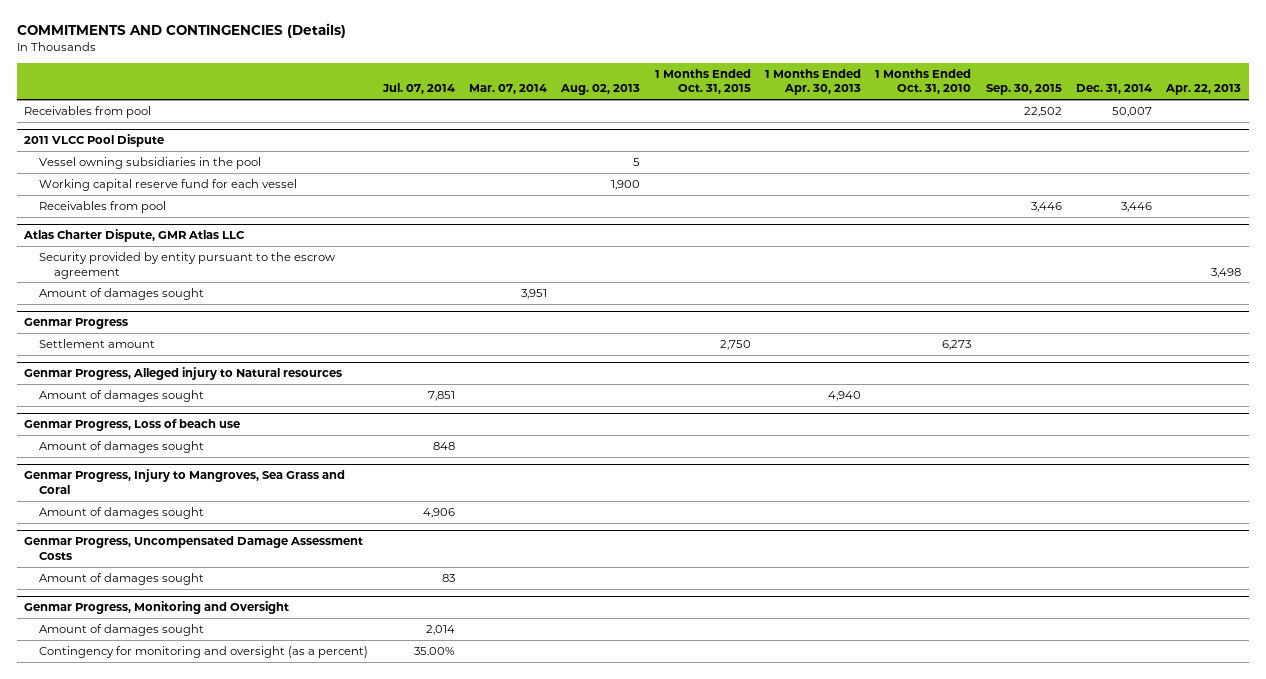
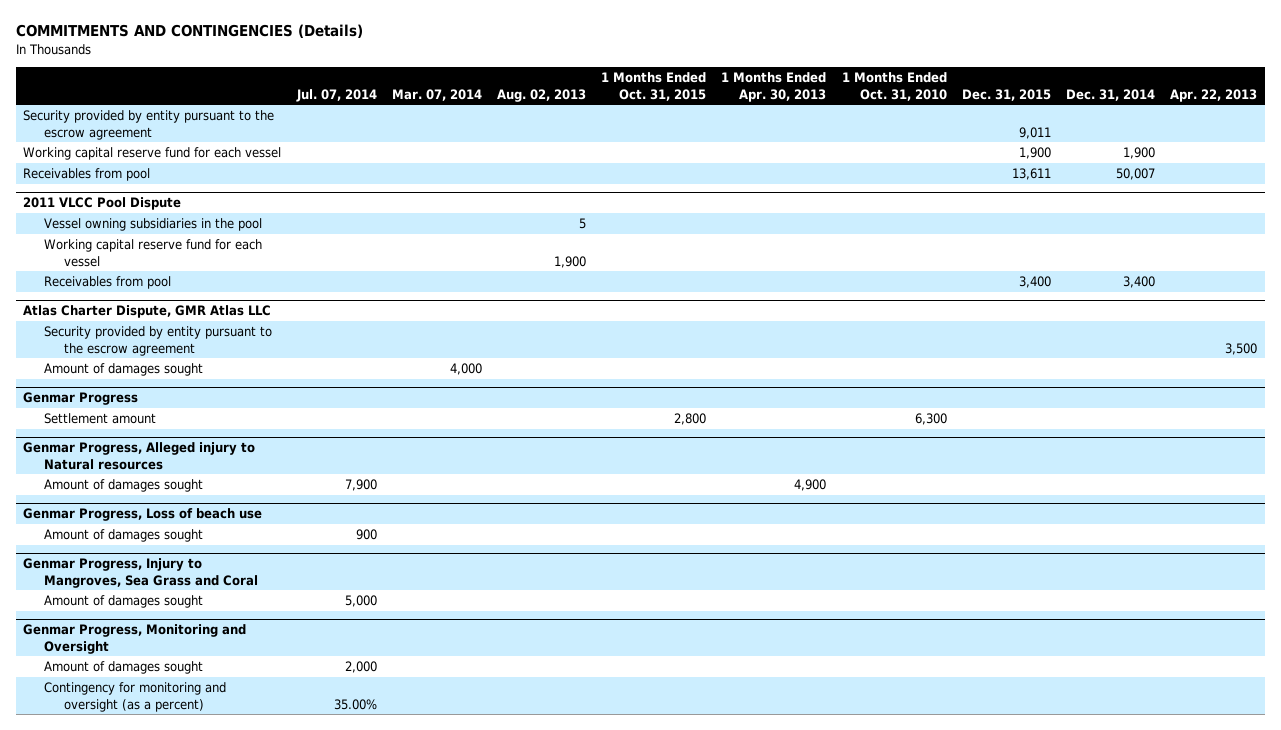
- | Jul. 07, 2014 | Mar. 07, 2014 | Aug. 02, 2013 | 1 Months Ended Oct. 31, 2015 | 1 Months Ended Apr. 30, 2013 | 1 Months Ended Oct. 31, 2010 | Sep. 30, 2015 | Dec. 31, 2014 | Apr. 22, 2013
+ | Jul. 07, 2014 | Mar. 07, 2014 | Aug. 02, 2013 | 1 Months Ended Oct. 31, 2015 | 1 Months Ended Apr. 30, 2013 | 1 Months Ended Oct. 31, 2010 | Dec. 31, 2015 | Dec. 31, 2014 | Apr. 22, 2013
+ Security provided by entity pursuant to the escrow agreement | | | | | | | 9,011 | |
+ Working capital reserve fund for each vessel | | | | | | | 1,900 | 1,900 |
@ 2011 VLCC Pool Dispute
- Receivables from pool | | | | | | | 3,446 | 3,446 |
+ Receivables from pool | | | | | | | 3,400 | 3,400 |
@ Atlas Charter Dispute, GMR Atlas LLC
- Security provided by entity pursuant to the escrow agreement | | | | | | | | | 3,498
- Amount of damages sought | | 3,951 | | | | | | |
+ Security provided by entity pursuant to the escrow agreement | | | | | | | | | 3,500
+ Amount of damages sought | | 4,000 | | | | | | |
@ Genmar Progress
- Settlement amount | | | | 2,750 | | 6,273 | | |
+ Settlement amount | | | | 2,800 | | 6,300 | | |
@ Genmar Progress, Alleged injury to Natural resources
- Amount of damages sought | 7,851 | | | | 4,940 | | | |
+ Amount of damages sought | 7,900 | | | | 4,900 | | | |
@ Genmar Progress, Loss of beach use
- Amount of damages sought | 848 | | | | | | | |
+ Amount of damages sought | 900 | | | | | | | |
@ Genmar Progress, Injury to Mangroves, Sea Grass and Coral
- Amount of damages sought | 4,906 | | | | | | | |
- Genmar Progress, Uncompensated Damage Assessment Costs
- Amount of damages sought | 83 | | | | | | | |
@ Genmar Progress, Injury to Mangroves, Sea Grass and Coral
+ Amount of damages sought | 5,000 | | | | | | | |
@ Genmar Progress, Monitoring and Oversight
- Amount of damages sought | 2,014 | | | | | | | |
+ Amount of damages sought | 2,000 | | | | | | | |

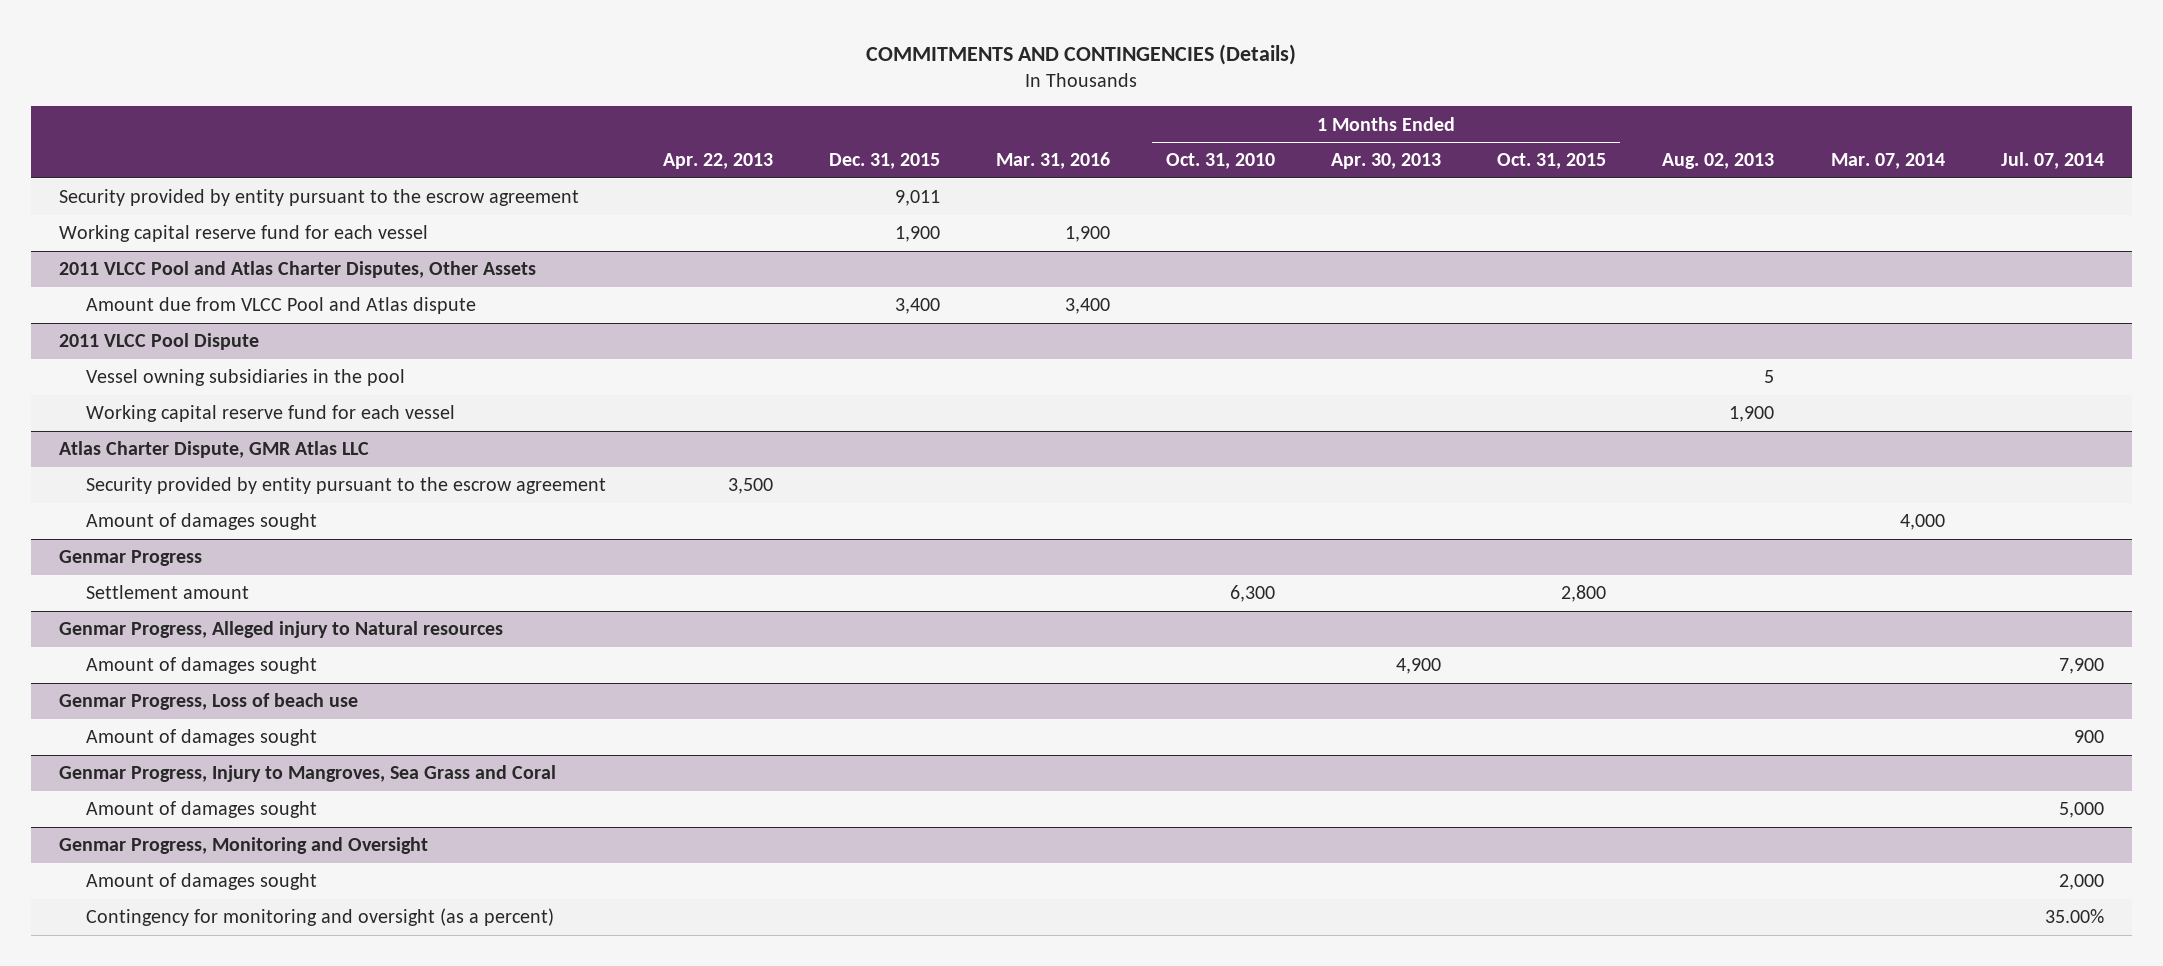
- | Jul. 07, 2014 | Mar. 07, 2014 | Aug. 02, 2013 | 1 Months Ended Oct. 31, 2015 | 1 Months Ended Apr. 30, 2013 | 1 Months Ended Oct. 31, 2010 | Dec. 31, 2015 | Dec. 31, 2014 | Apr. 22, 2013
+ | Apr. 22, 2013 | Dec. 31, 2015 | Mar. 31, 2016 | 1 Months Ended Oct. 31, 2010 | 1 Months Ended Apr. 30, 2013 | 1 Months Ended Oct. 31, 2015 | Aug. 02, 2013 | Mar. 07, 2014 | Jul. 07, 2014
- Receivables from pool | | | | | | | 13,611 | 50,007 |
+ 2011 VLCC Pool and Atlas Charter Disputes, Other Assets
+ Amount due from VLCC Pool and Atlas dispute | | 3,400 | 3,400 | | | | | |
@ 2011 VLCC Pool Dispute
- Receivables from pool | | | | | | | 3,400 | 3,400 |

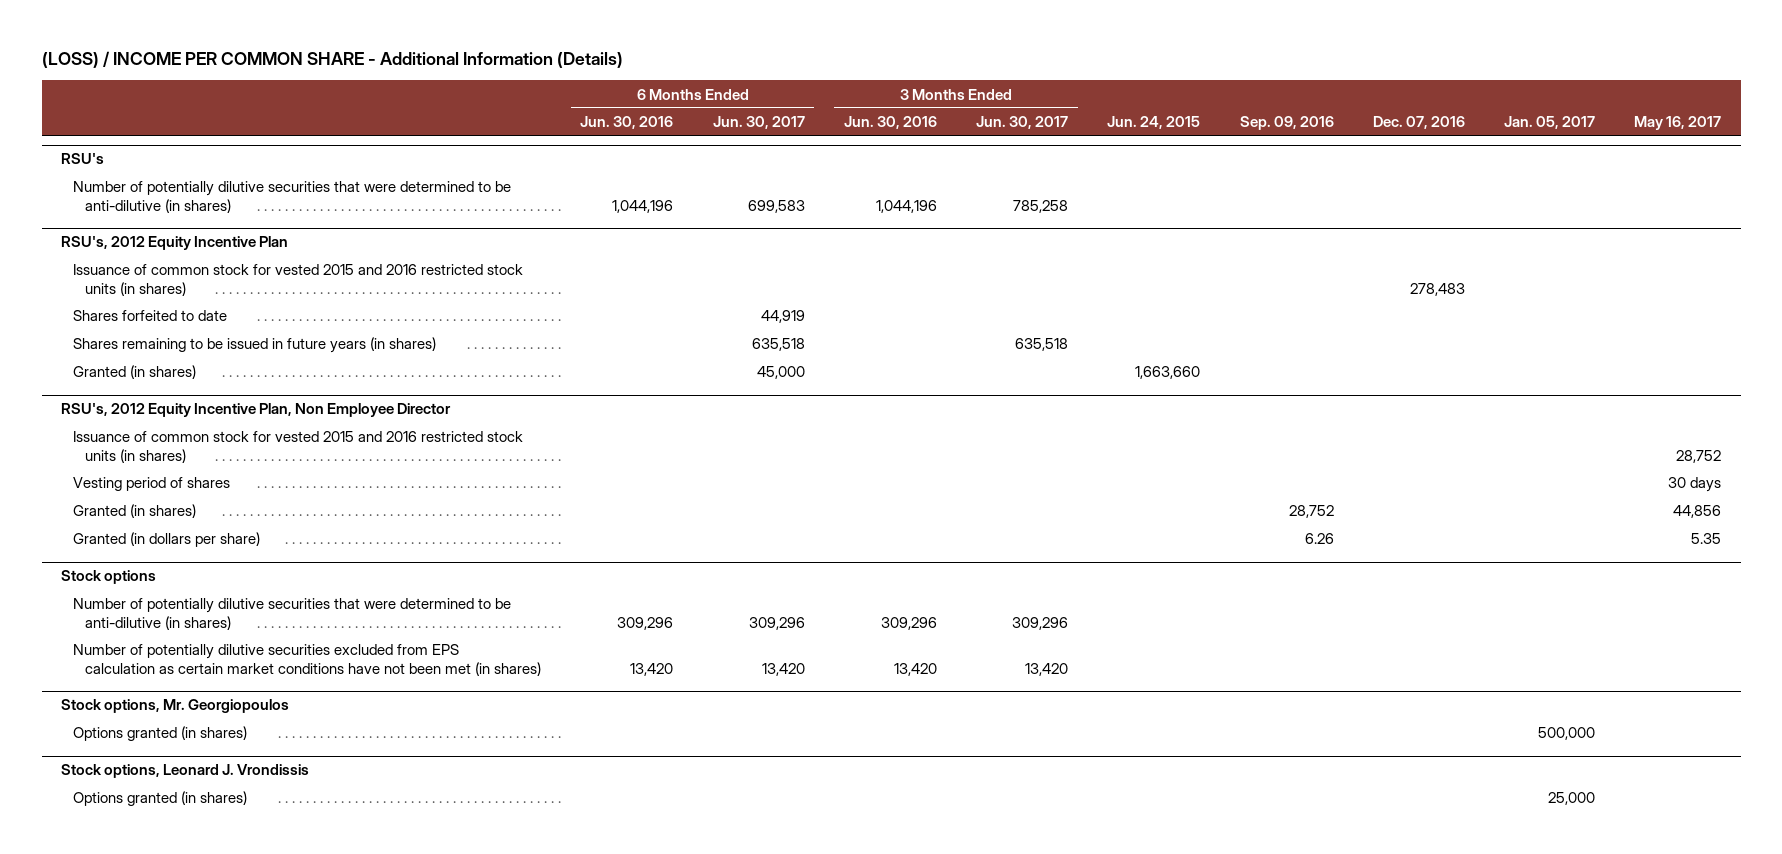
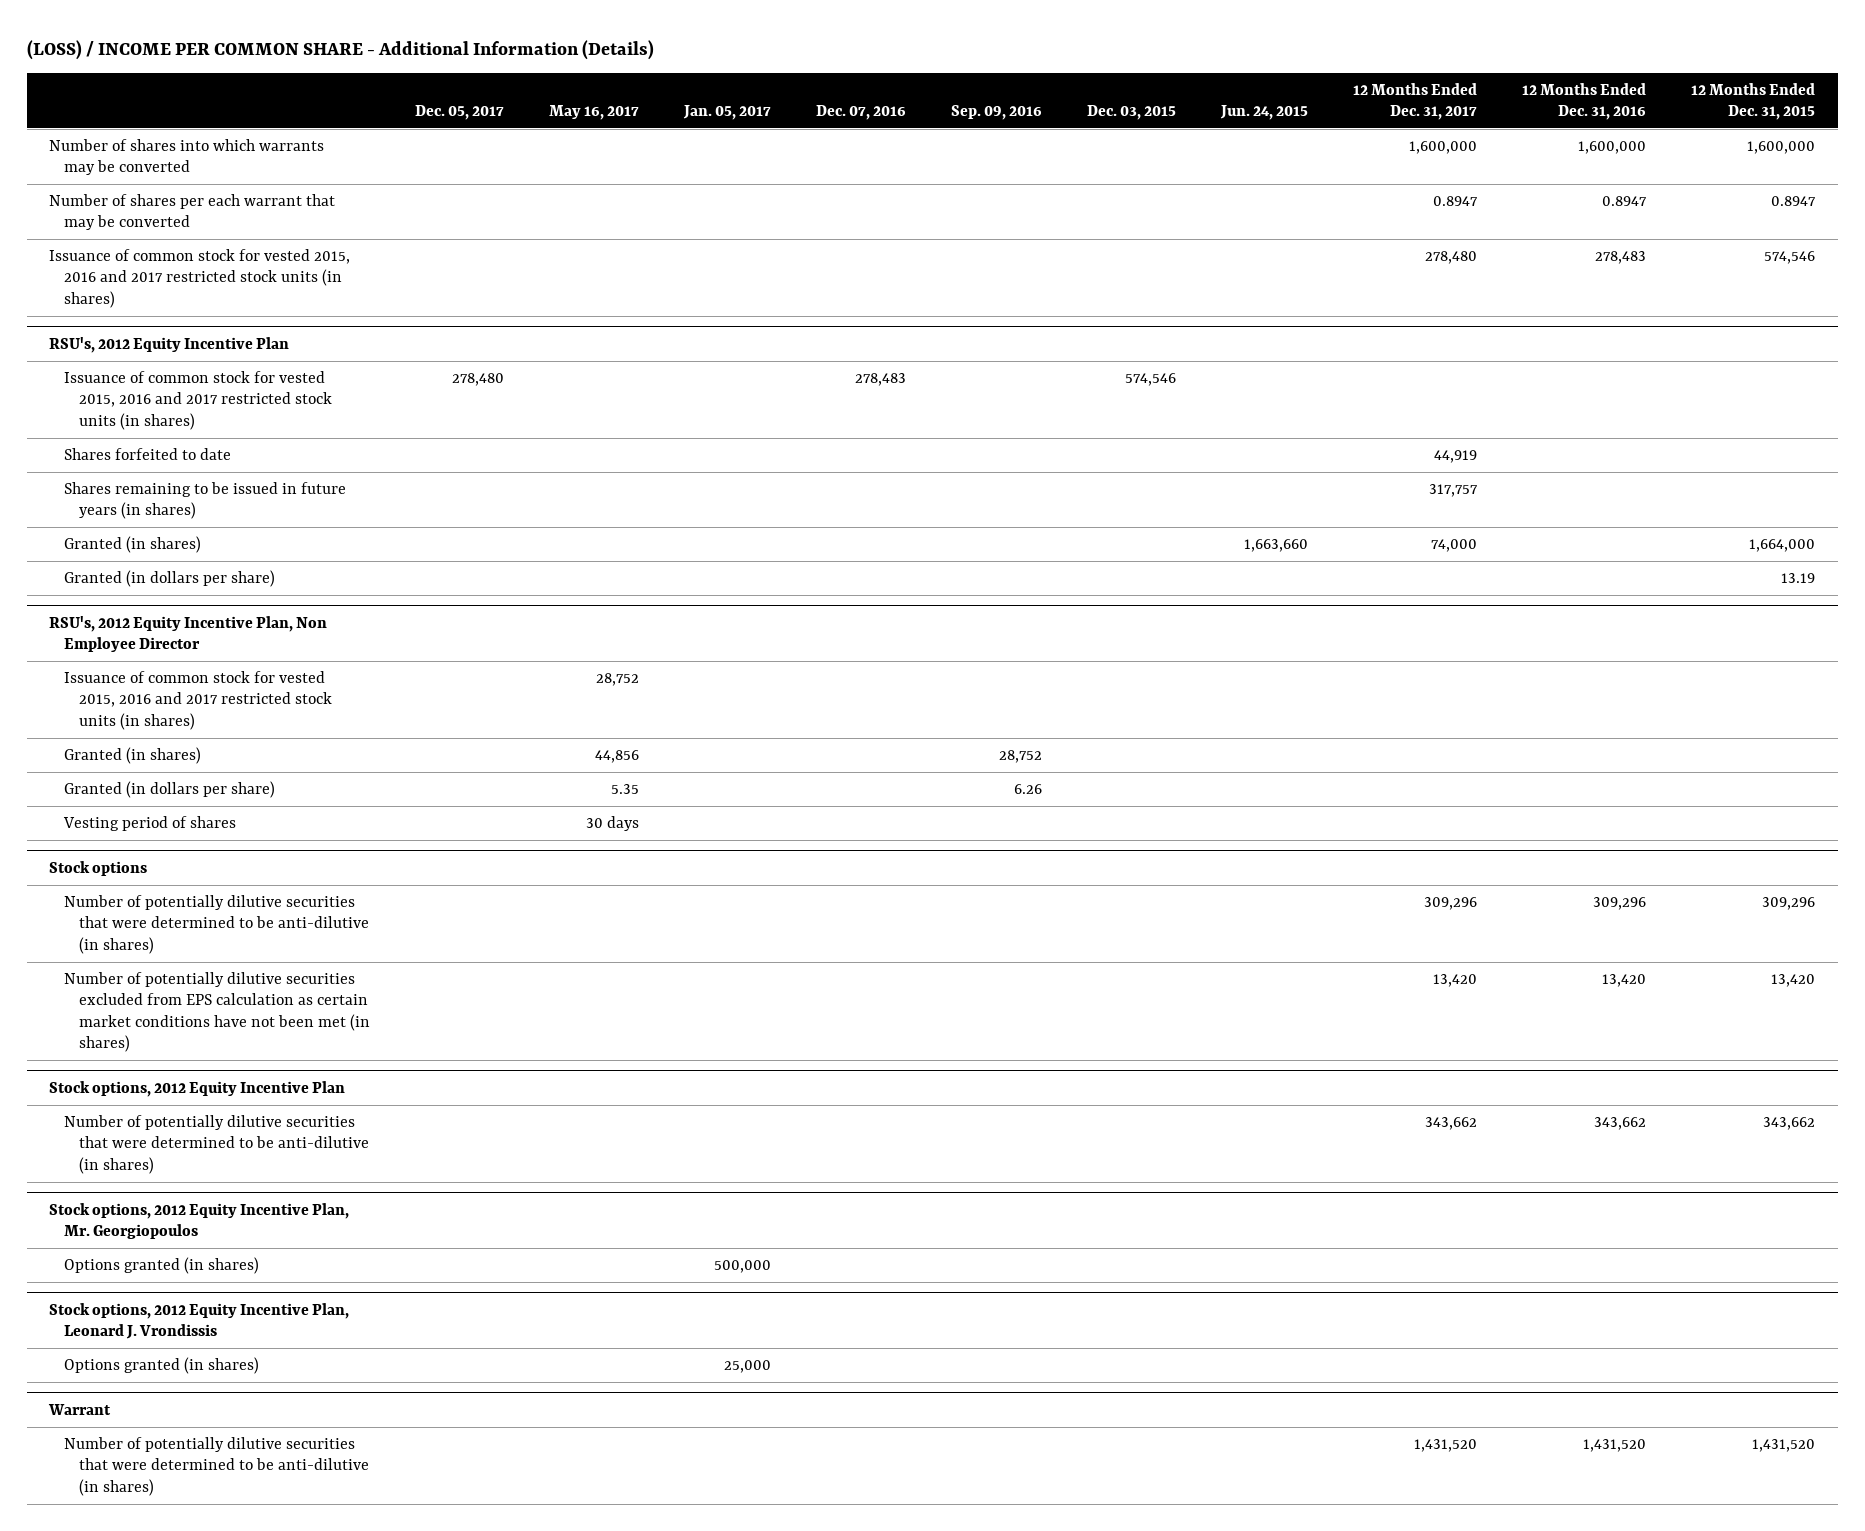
- | 6 Months Ended Jun. 30, 2016 | 6 Months Ended Jun. 30, 2017 | 3 Months Ended Jun. 30, 2016 | 3 Months Ended Jun. 30, 2017 | Jun. 24, 2015 | Sep. 09, 2016 | Dec. 07, 2016 | Jan. 05, 2017 | May 16, 2017
+ | Dec. 05, 2017 | May 16, 2017 | Jan. 05, 2017 | Dec. 07, 2016 | Sep. 09, 2016 | Dec. 03, 2015 | Jun. 24, 2015 | 12 Months Ended Dec. 31, 2017 | 12 Months Ended Dec. 31, 2016 | 12 Months Ended Dec. 31, 2015
- RSU's
- Number of potentially dilutive securities that were determined to be anti-dilutive (in shares) | 1,044,196 | 699,583 | 1,044,196 | 785,258 | | | | |
+ Number of shares into which warrants may be converted | | | | | | | | 1,600,000 | 1,600,000 | 1,600,000
+ Number of shares per each warrant that may be converted | | | | | | | | 0.8947 | 0.8947 | 0.8947
+ Issuance of common stock for vested 2015, 2016 and 2017 restricted stock units (in shares) | | | | | | | | 278,480 | 278,483 | 574,546
@ RSU's, 2012 Equity Incentive Plan
- Issuance of common stock for vested 2015 and 2016 restricted stock units (in shares) | | | | | | | 278,483 | |
+ Issuance of common stock for vested 2015, 2016 and 2017 restricted stock units (in shares) | 278,480 | | | 278,483 | | 574,546 | | | |
+ Granted (in dollars per share) | | | | | | | | | | 13.19
@ RSU's, 2012 Equity Incentive Plan, Non Employee Director
- Issuance of common stock for vested 2015 and 2016 restricted stock units (in shares) | | | | | | | | | 28,752
+ Issuance of common stock for vested 2015, 2016 and 2017 restricted stock units (in shares) | | 28,752 | | | | | | | |
moved down: Vesting period of shares | | 30 days | | | | | | | |
- Stock options, Mr. Georgiopoulos
+ Stock options, 2012 Equity Incentive Plan
+ Number of potentially dilutive securities that were determined to be anti-dilutive (in shares) | | | | | | | | 343,662 | 343,662 | 343,662
+ Stock options, 2012 Equity Incentive Plan, Mr. Georgiopoulos
- Stock options, Leonard J. Vrondissis
+ Stock options, 2012 Equity Incentive Plan, Leonard J. Vrondissis
+ Warrant
+ Number of potentially dilutive securities that were determined to be anti-dilutive (in shares) | | | | | | | | 1,431,520 | 1,431,520 | 1,431,520

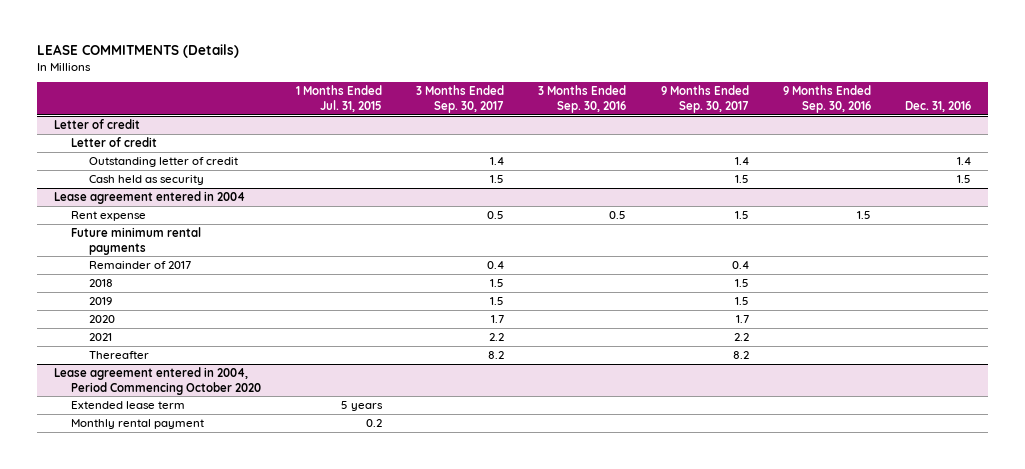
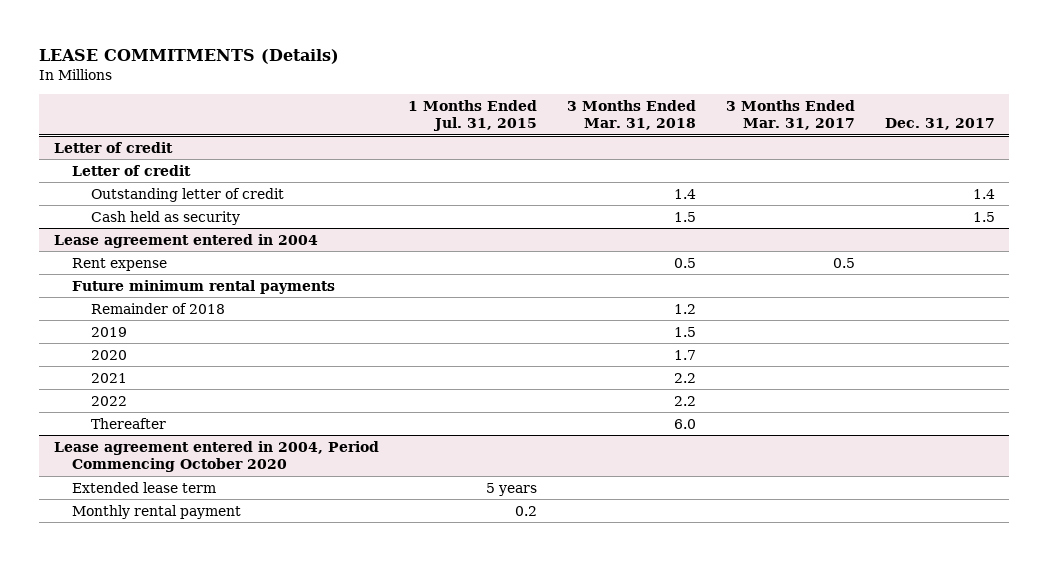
- | 1 Months Ended Jul. 31, 2015 | 3 Months Ended Sep. 30, 2017 | 3 Months Ended Sep. 30, 2016 | 9 Months Ended Sep. 30, 2017 | 9 Months Ended Sep. 30, 2016 | Dec. 31, 2016
+ | 1 Months Ended Jul. 31, 2015 | 3 Months Ended Mar. 31, 2018 | 3 Months Ended Mar. 31, 2017 | Dec. 31, 2017
@ Lease agreement entered in 2004
- Remainder of 2017 | | 0.4 | | 0.4 | |
- 2018 | | 1.5 | | 1.5 | |
+ Remainder of 2018 | | 1.2 | |
+ 2022 | | 2.2 | |

